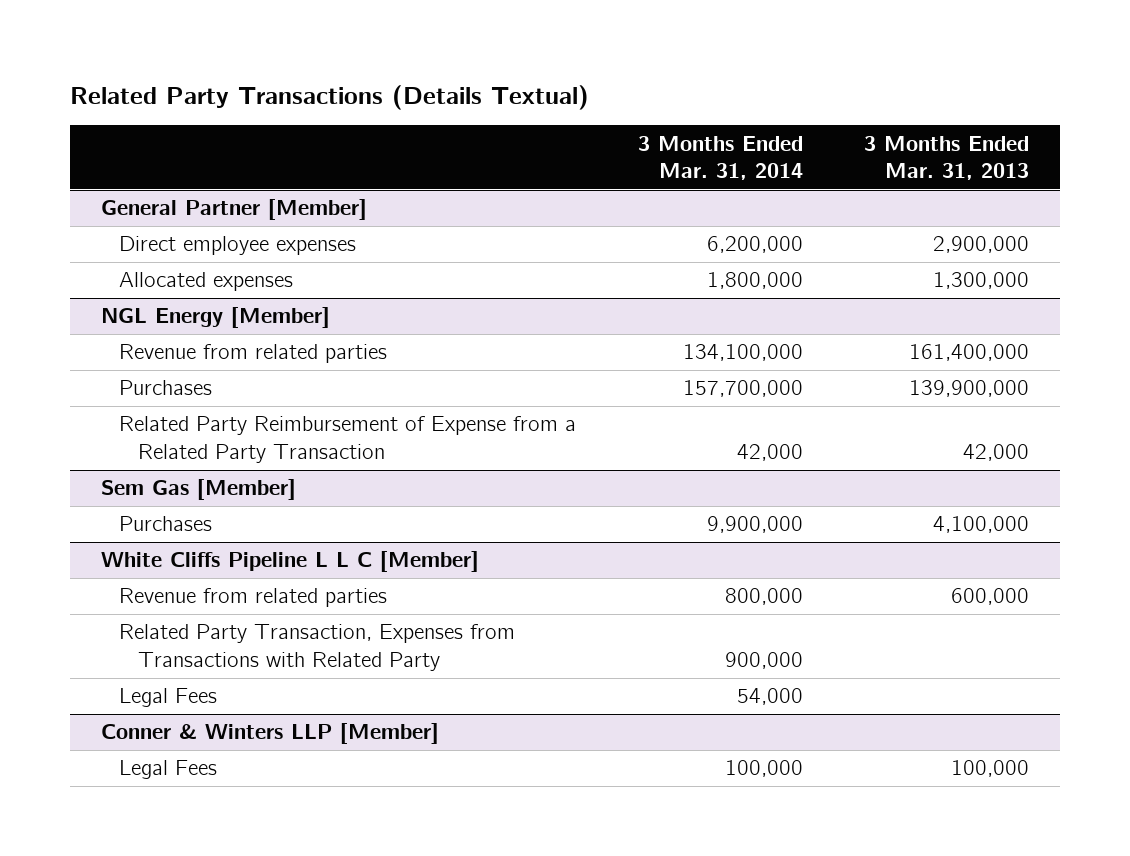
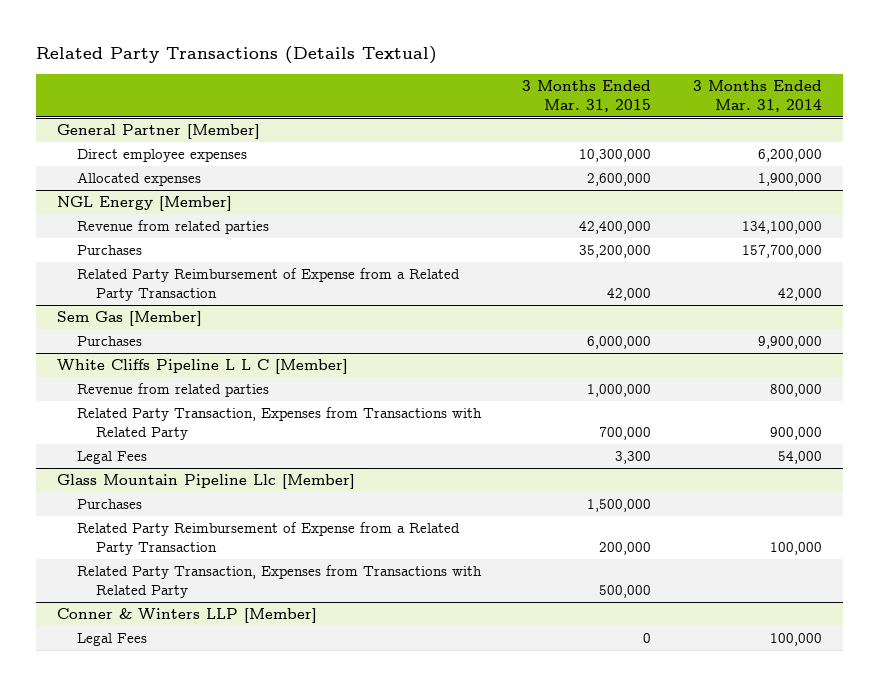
- | 3 Months Ended Mar. 31, 2014 | 3 Months Ended Mar. 31, 2013
+ | 3 Months Ended Mar. 31, 2015 | 3 Months Ended Mar. 31, 2014
@ General Partner [Member]
- Allocated expenses | 1,800,000 | 1,300,000
+ Allocated expenses | 2,600,000 | 1,900,000
+ Glass Mountain Pipeline Llc [Member]
+ Purchases | 1,500,000 |
+ Related Party Reimbursement of Expense from a Related Party Transaction | 200,000 | 100,000
+ Related Party Transaction, Expenses from Transactions with Related Party | 500,000 |

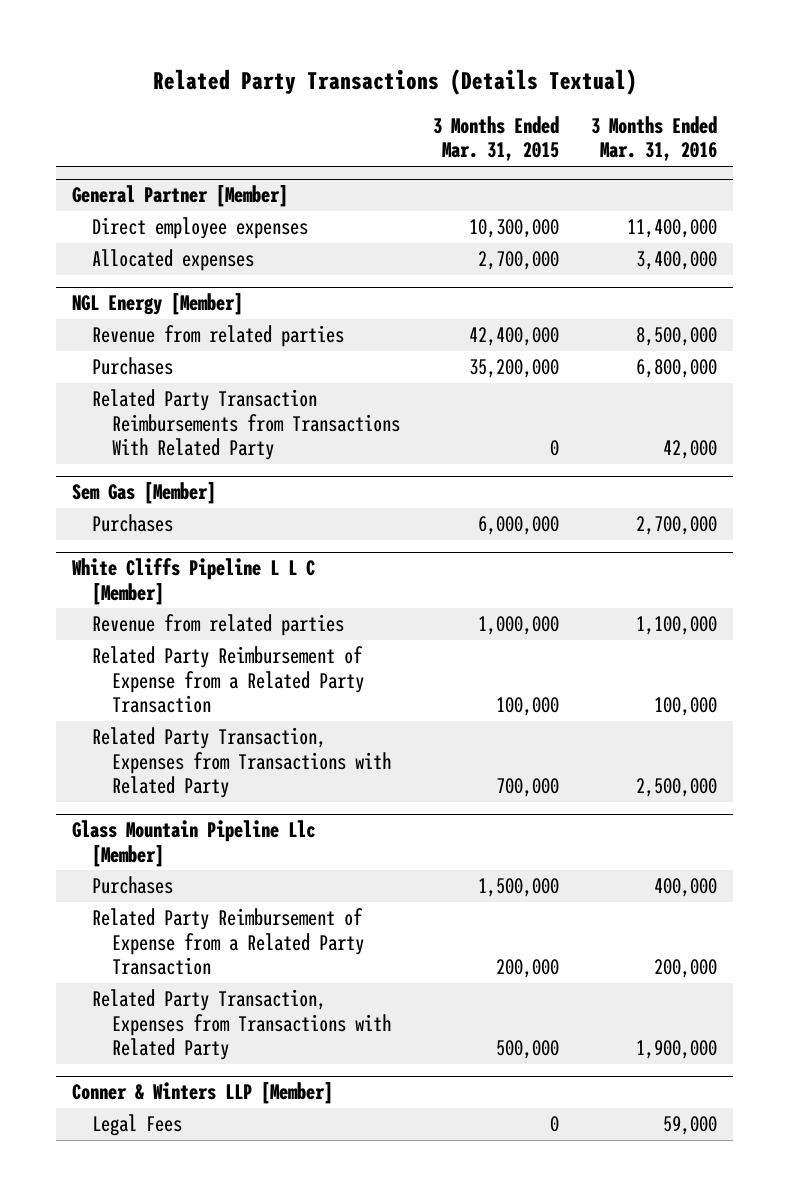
- | 3 Months Ended Mar. 31, 2015 | 3 Months Ended Mar. 31, 2014
+ | 3 Months Ended Mar. 31, 2015 | 3 Months Ended Mar. 31, 2016
@ General Partner [Member]
- Allocated expenses | 2,600,000 | 1,900,000
+ Allocated expenses | 2,700,000 | 3,400,000
@ NGL Energy [Member]
- Related Party Reimbursement of Expense from a Related Party Transaction | 42,000 | 42,000
+ Related Party Transaction Reimbursements from Transactions With Related Party | 0 | 42,000
@ White Cliffs Pipeline L L C [Member]
+ Related Party Reimbursement of Expense from a Related Party Transaction | 100,000 | 100,000
- Legal Fees | 3,300 | 54,000

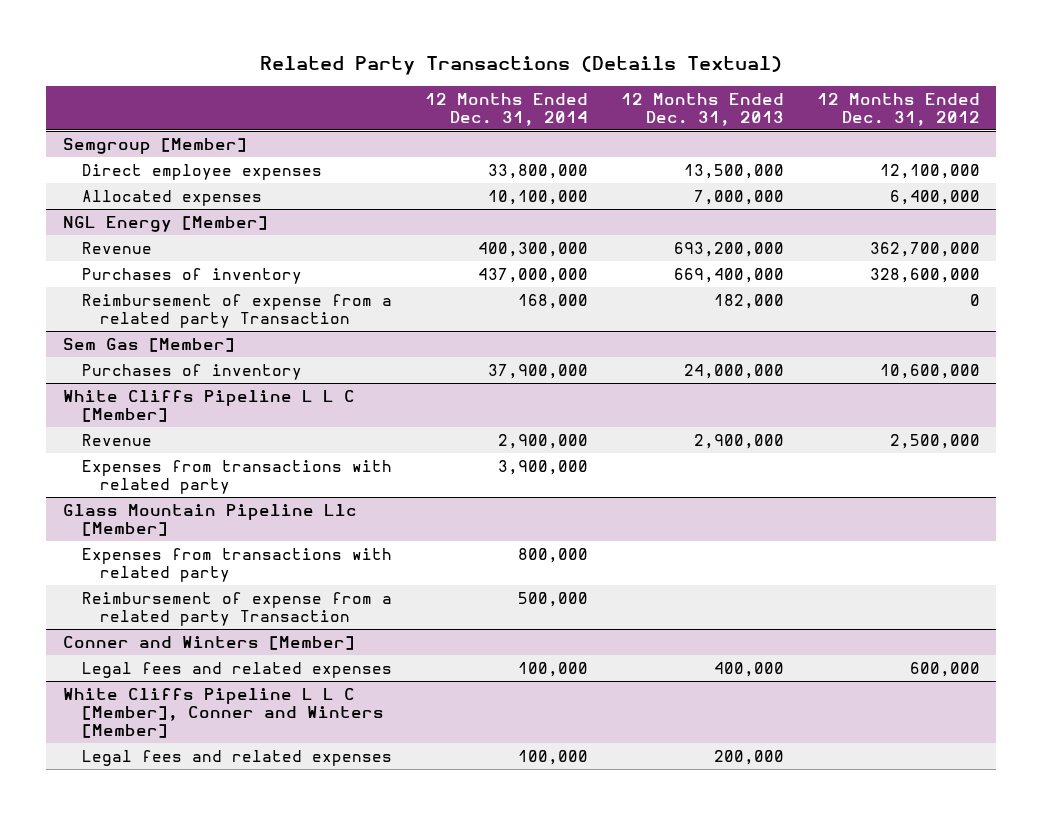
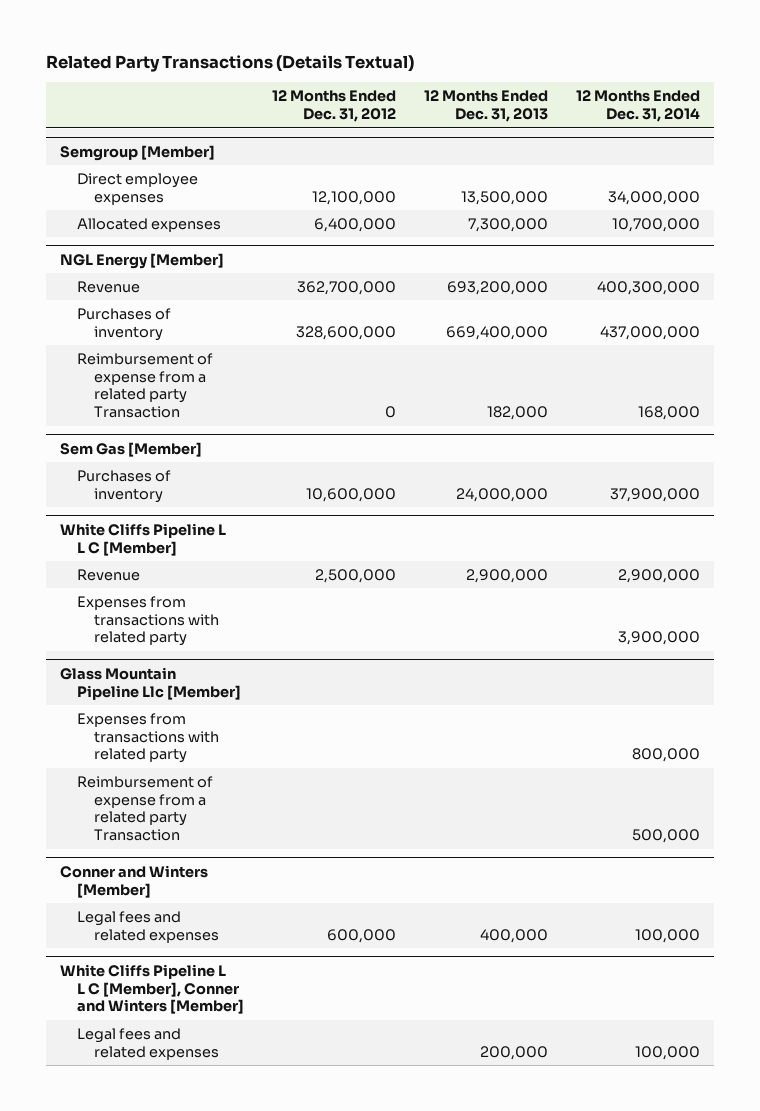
- | 12 Months Ended Dec. 31, 2014 | 12 Months Ended Dec. 31, 2013 | 12 Months Ended Dec. 31, 2012
+ | 12 Months Ended Dec. 31, 2012 | 12 Months Ended Dec. 31, 2013 | 12 Months Ended Dec. 31, 2014
@ Semgroup [Member]
- Direct employee expenses | 33,800,000 | 13,500,000 | 12,100,000
- Allocated expenses | 10,100,000 | 7,000,000 | 6,400,000
+ Direct employee expenses | 12,100,000 | 13,500,000 | 34,000,000
+ Allocated expenses | 6,400,000 | 7,300,000 | 10,700,000

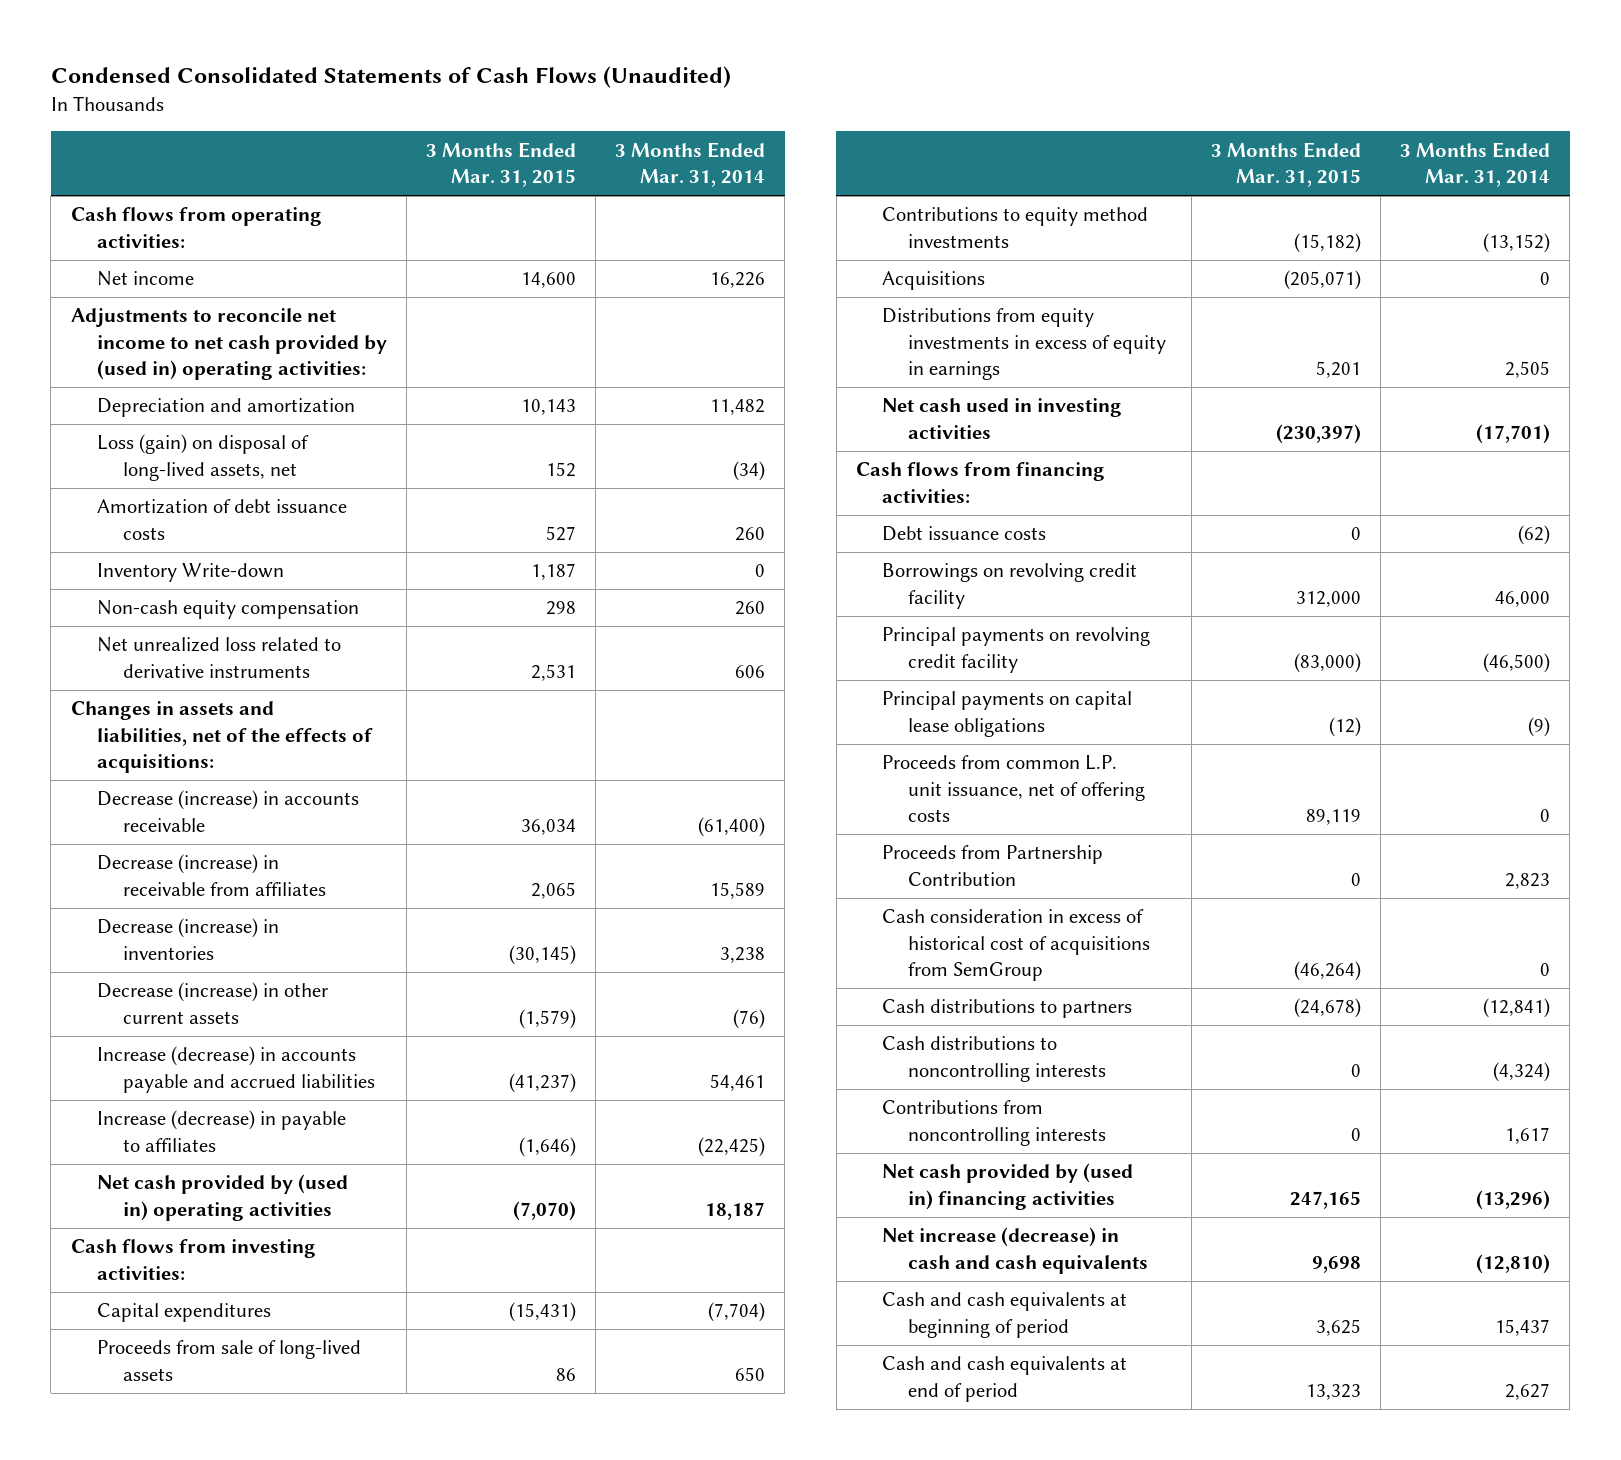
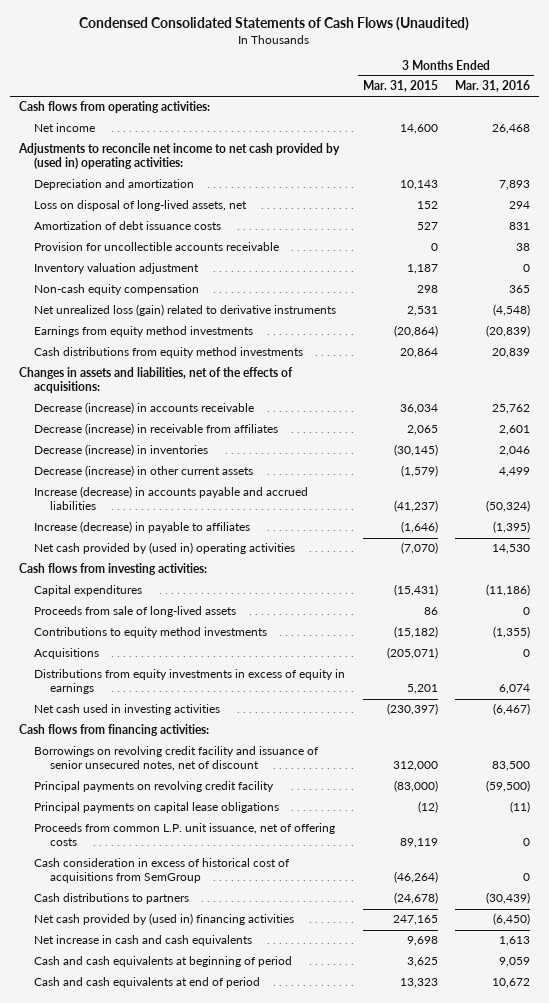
- | 3 Months Ended Mar. 31, 2015 | 3 Months Ended Mar. 31, 2014
+ | 3 Months Ended Mar. 31, 2015 | 3 Months Ended Mar. 31, 2016
- Loss (gain) on disposal of long-lived assets, net | 152 | (34)
+ Loss on disposal of long-lived assets, net | 152 | 294
- Inventory Write-down | 1,187 | 0
+ Provision for uncollectible accounts receivable | 0 | 38
+ Inventory valuation adjustment | 1,187 | 0
- Net unrealized loss related to derivative instruments | 2,531 | 606
+ Net unrealized loss (gain) related to derivative instruments | 2,531 | (4,548)
+ Earnings from equity method investments | (20,864) | (20,839)
+ Cash distributions from equity method investments | 20,864 | 20,839
- Debt issuance costs | 0 | (62)
- Borrowings on revolving credit facility | 312,000 | 46,000
+ Borrowings on revolving credit facility and issuance of senior unsecured notes, net of discount | 312,000 | 83,500
- Proceeds from Partnership Contribution | 0 | 2,823
- Cash distributions to noncontrolling interests | 0 | (4,324)
- Contributions from noncontrolling interests | 0 | 1,617
- Net increase (decrease) in cash and cash equivalents | 9,698 | (12,810)
+ Net increase in cash and cash equivalents | 9,698 | 1,613

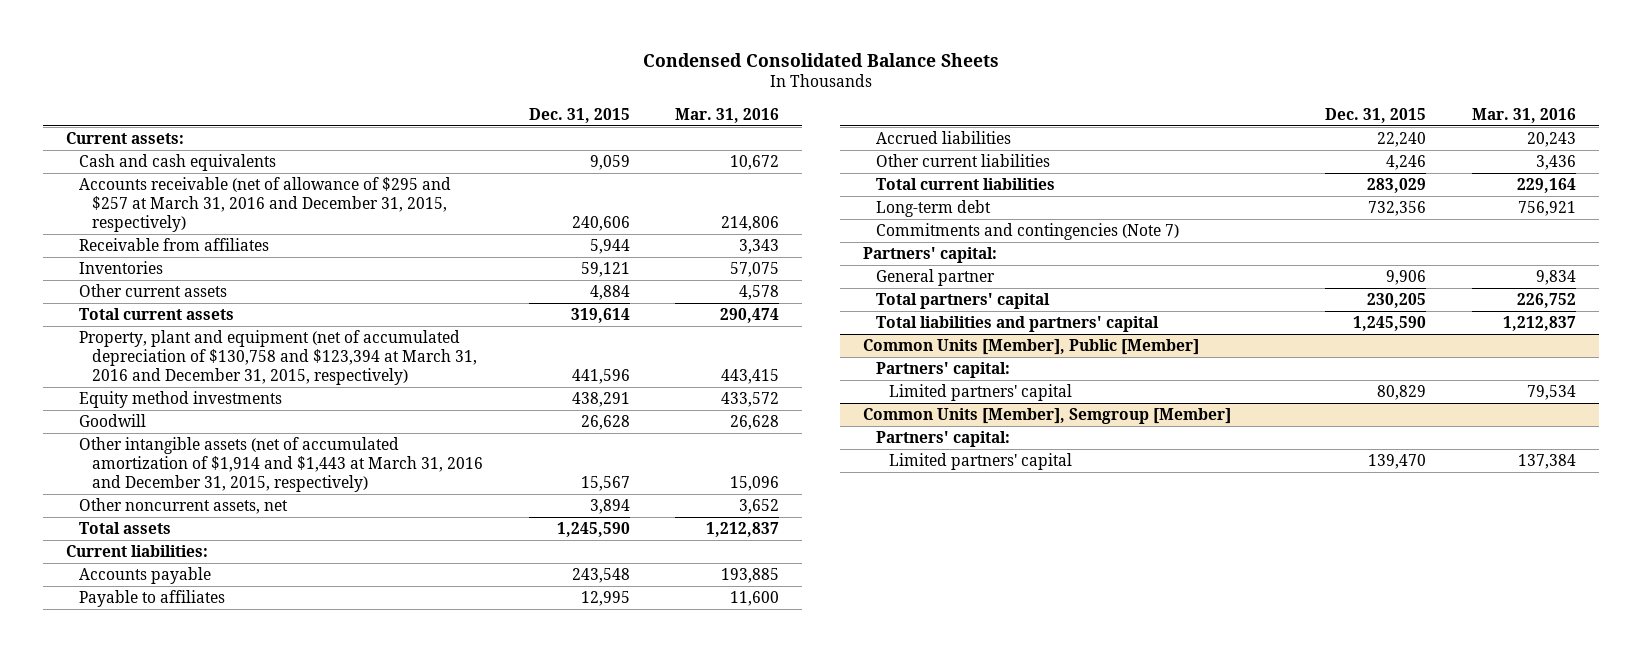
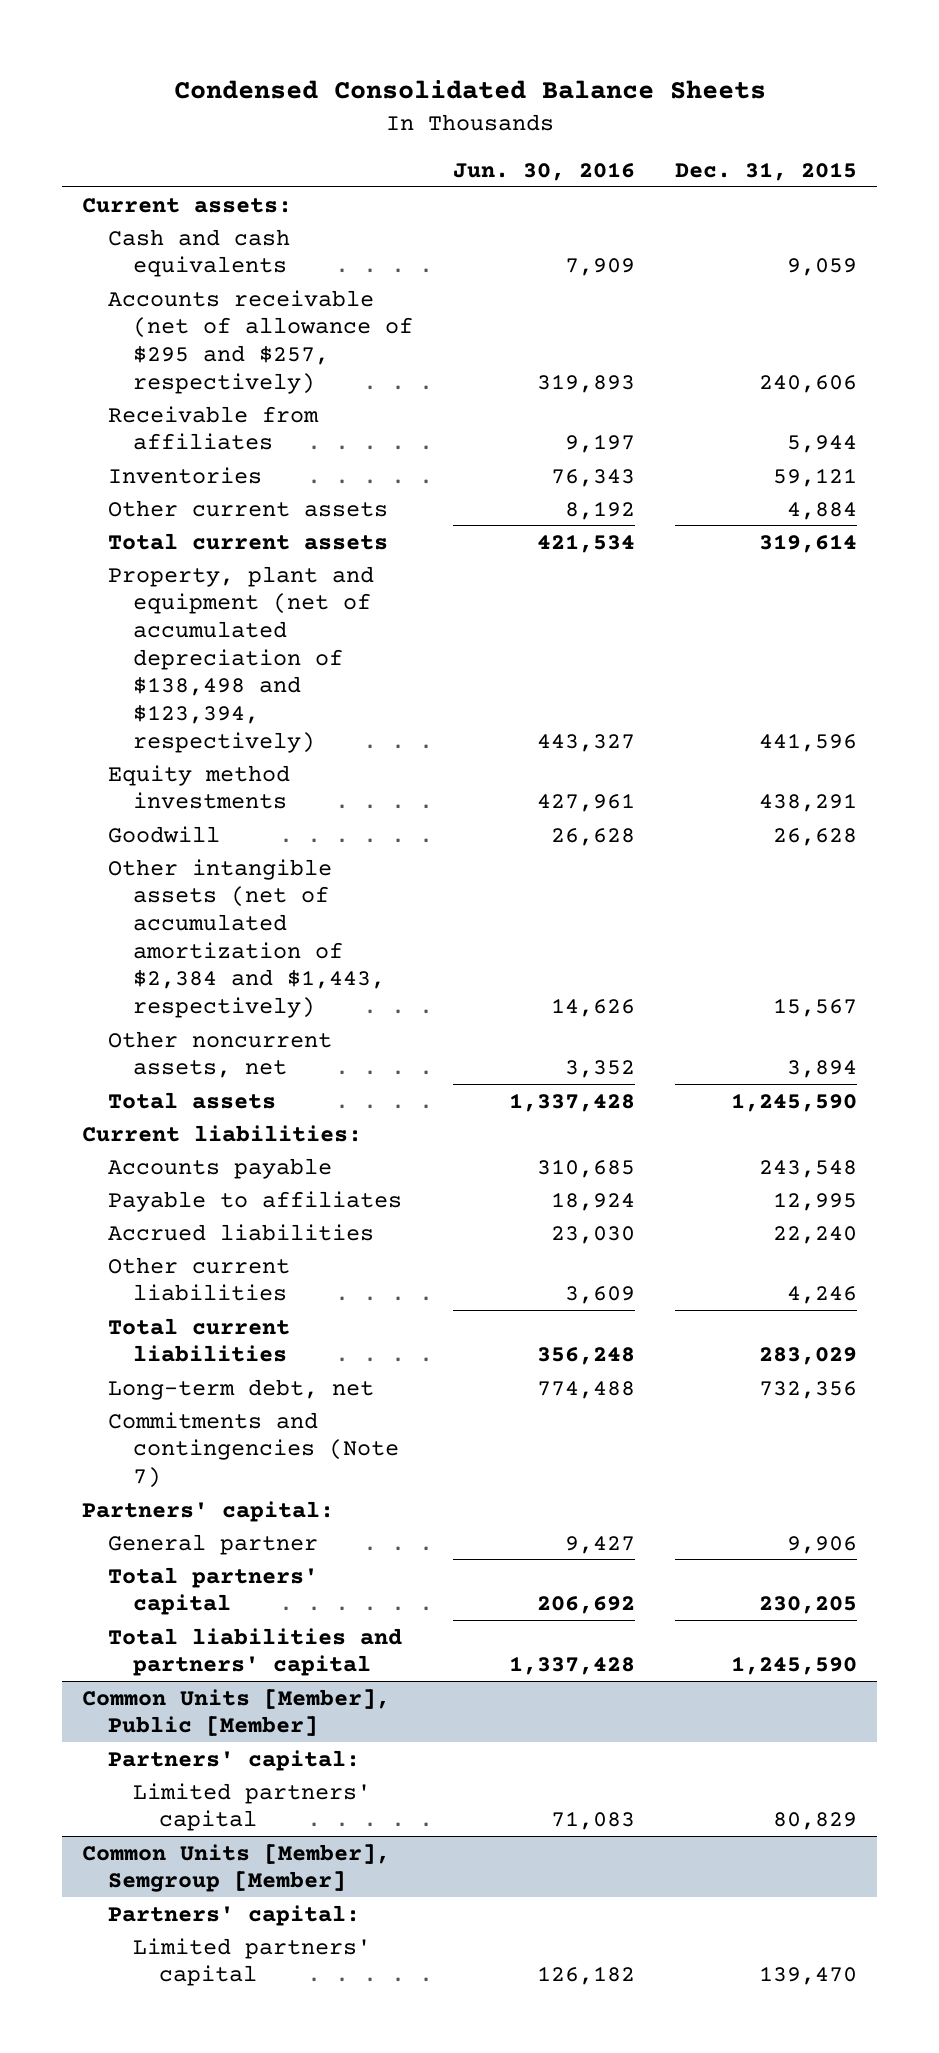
- | Dec. 31, 2015 | Mar. 31, 2016
+ | Jun. 30, 2016 | Dec. 31, 2015
- Accounts receivable (net of allowance of $295 and $257 at March 31, 2016 and December 31, 2015, respectively) | 240,606 | 214,806
+ Accounts receivable (net of allowance of $295 and $257, respectively) | 319,893 | 240,606
- Property, plant and equipment (net of accumulated depreciation of $130,758 and $123,394 at March 31, 2016 and December 31, 2015, respectively) | 441,596 | 443,415
+ Property, plant and equipment (net of accumulated depreciation of $138,498 and $123,394, respectively) | 443,327 | 441,596
- Other intangible assets (net of accumulated amortization of $1,914 and $1,443 at March 31, 2016 and December 31, 2015, respectively) | 15,567 | 15,096
+ Other intangible assets (net of accumulated amortization of $2,384 and $1,443, respectively) | 14,626 | 15,567
- Long-term debt | 732,356 | 756,921
+ Long-term debt, net | 774,488 | 732,356

